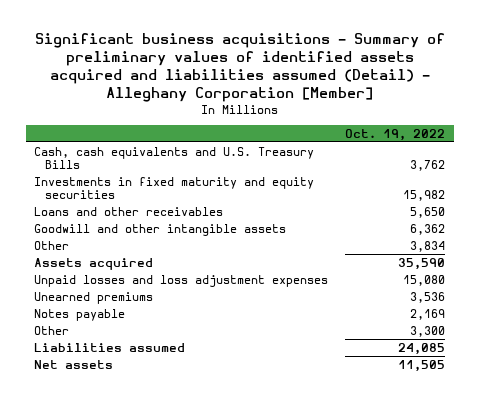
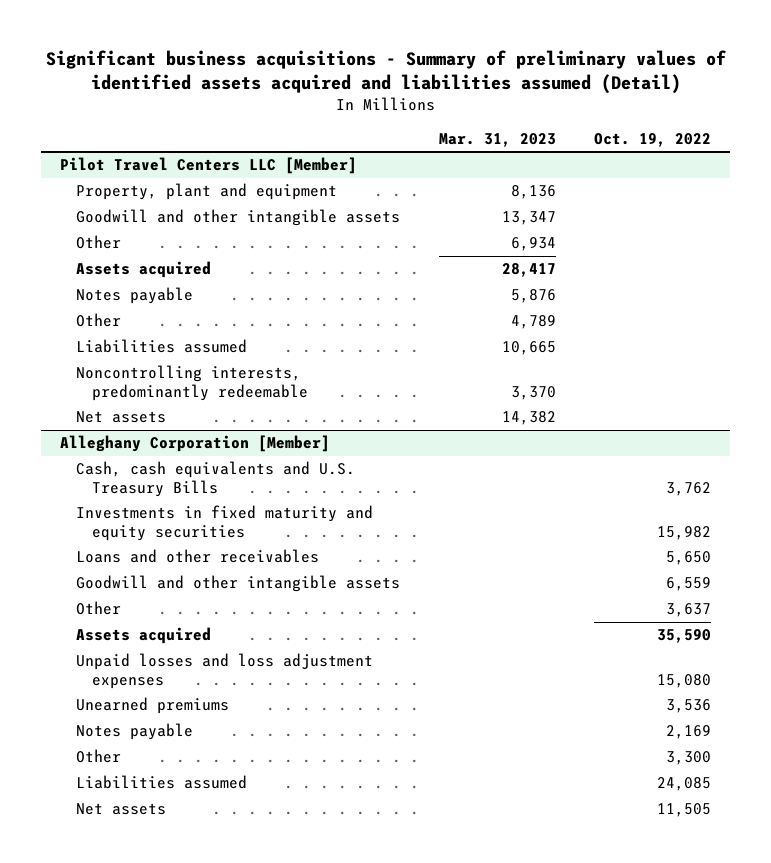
- Significant business acquisitions - Summary of preliminary values of identified assets acquired and liabilities assumed (Detail) - Alleghany Corporation [Member]
+ Significant business acquisitions - Summary of preliminary values of identified assets acquired and liabilities assumed (Detail)
- | Oct. 19, 2022
+ | Mar. 31, 2023 | Oct. 19, 2022
+ Pilot Travel Centers LLC [Member]
+ Property, plant and equipment | 8,136 |
+ Goodwill and other intangible assets | 13,347 |
+ Other | 6,934 |
+ Assets acquired | 28,417 |
+ Notes payable | 5,876 |
+ Other | 4,789 |
+ Liabilities assumed | 10,665 |
+ Noncontrolling interests, predominantly redeemable | 3,370 |
+ Net assets | 14,382 |
+ Alleghany Corporation [Member]
- Goodwill and other intangible assets | 6,362
- Other | 3,834
+ Goodwill and other intangible assets | | 6,559
+ Other | | 3,637

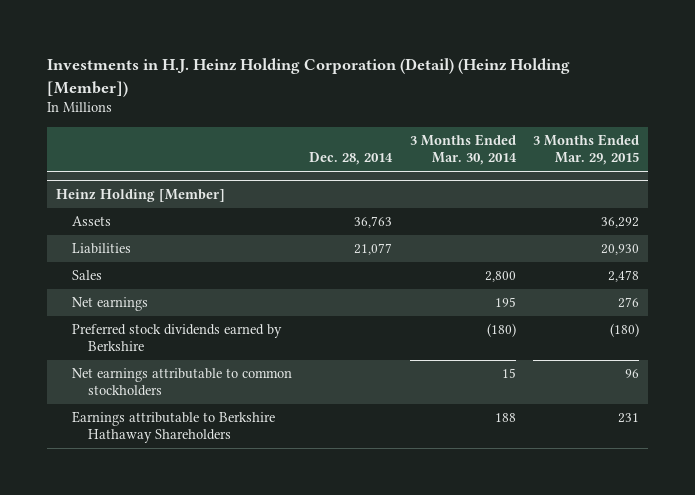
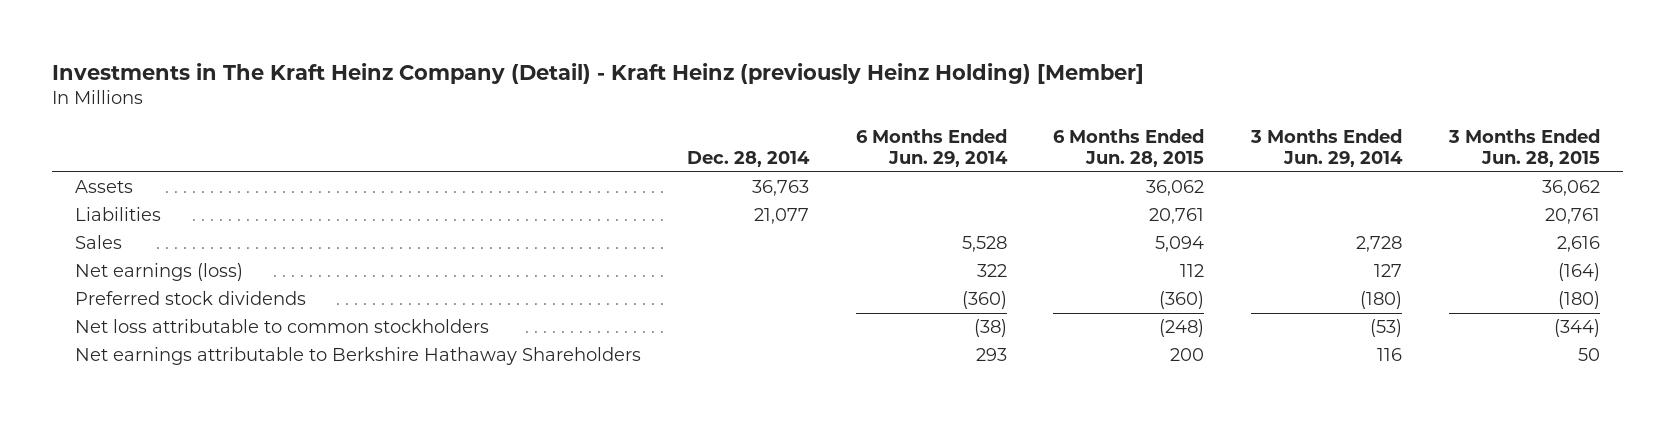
- Investments in H.J. Heinz Holding Corporation (Detail) (Heinz Holding [Member])
+ Investments in The Kraft Heinz Company (Detail) - Kraft Heinz (previously Heinz Holding) [Member]
- | Dec. 28, 2014 | 3 Months Ended Mar. 30, 2014 | 3 Months Ended Mar. 29, 2015
+ | Dec. 28, 2014 | 6 Months Ended Jun. 29, 2014 | 6 Months Ended Jun. 28, 2015 | 3 Months Ended Jun. 29, 2014 | 3 Months Ended Jun. 28, 2015
- Heinz Holding [Member]
- Net earnings | | 195 | 276
- Preferred stock dividends earned by Berkshire | | (180) | (180)
- Net earnings attributable to common stockholders | | 15 | 96
- Earnings attributable to Berkshire Hathaway Shareholders | | 188 | 231
+ Net earnings (loss) | | 322 | 112 | 127 | (164)
+ Preferred stock dividends | | (360) | (360) | (180) | (180)
+ Net loss attributable to common stockholders | | (38) | (248) | (53) | (344)
+ Net earnings attributable to Berkshire Hathaway Shareholders | | 293 | 200 | 116 | 50

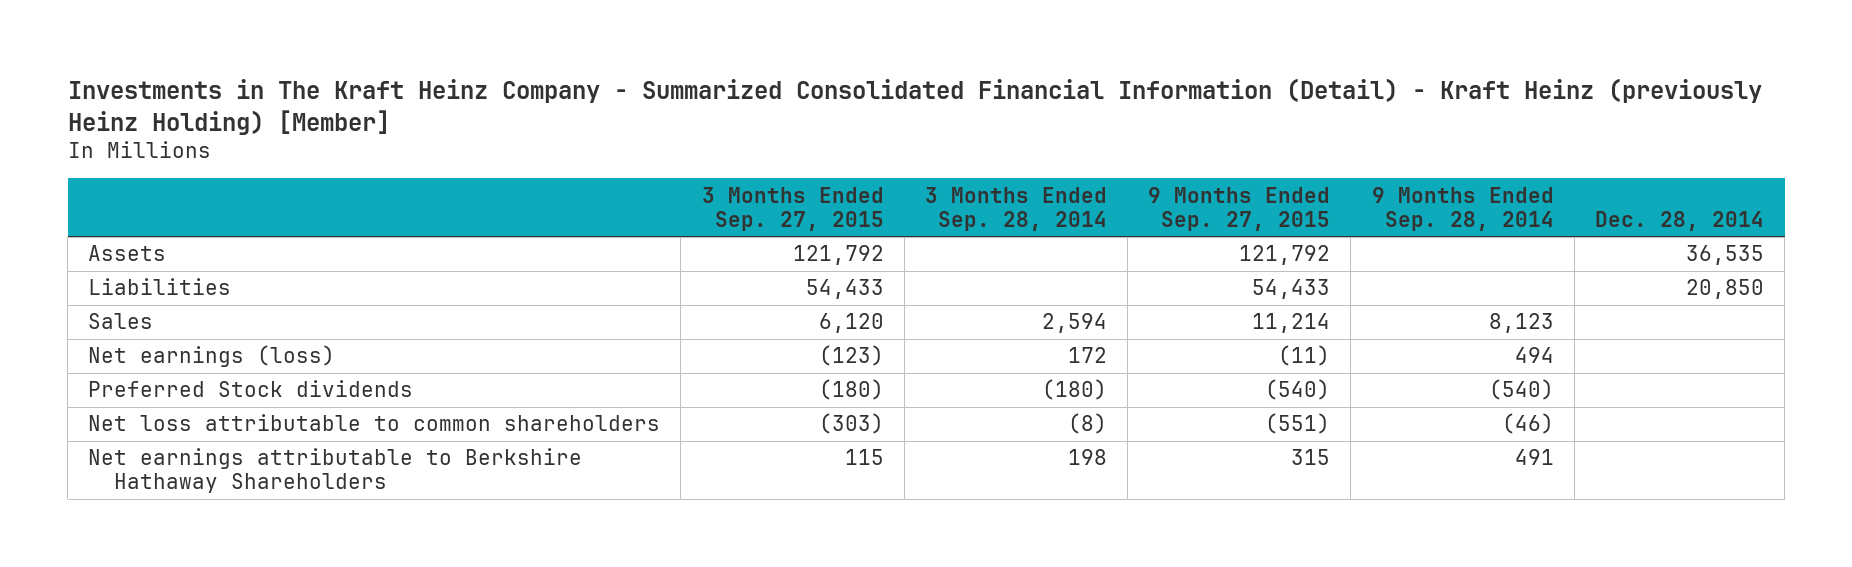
- Investments in The Kraft Heinz Company (Detail) - Kraft Heinz (previously Heinz Holding) [Member]
+ Investments in The Kraft Heinz Company - Summarized Consolidated Financial Information (Detail) - Kraft Heinz (previously Heinz Holding) [Member]
- | Dec. 28, 2014 | 6 Months Ended Jun. 29, 2014 | 6 Months Ended Jun. 28, 2015 | 3 Months Ended Jun. 29, 2014 | 3 Months Ended Jun. 28, 2015
+ | 3 Months Ended Sep. 27, 2015 | 3 Months Ended Sep. 28, 2014 | 9 Months Ended Sep. 27, 2015 | 9 Months Ended Sep. 28, 2014 | Dec. 28, 2014
- Assets | 36,763 | | 36,062 | | 36,062
- Liabilities | 21,077 | | 20,761 | | 20,761
+ Assets | 121,792 | | 121,792 | | 36,535
+ Liabilities | 54,433 | | 54,433 | | 20,850
- Preferred stock dividends | | (360) | (360) | (180) | (180)
- Net loss attributable to common stockholders | | (38) | (248) | (53) | (344)
+ Preferred Stock dividends | (180) | (180) | (540) | (540) |
+ Net loss attributable to common shareholders | (303) | (8) | (551) | (46) |

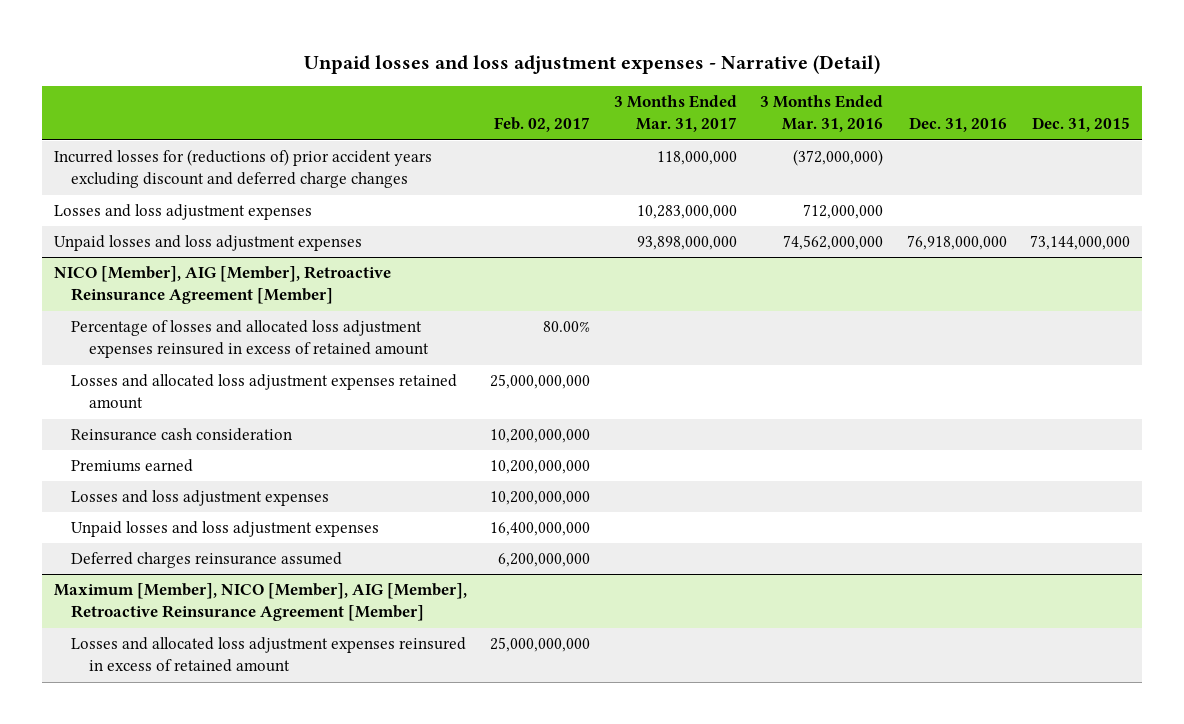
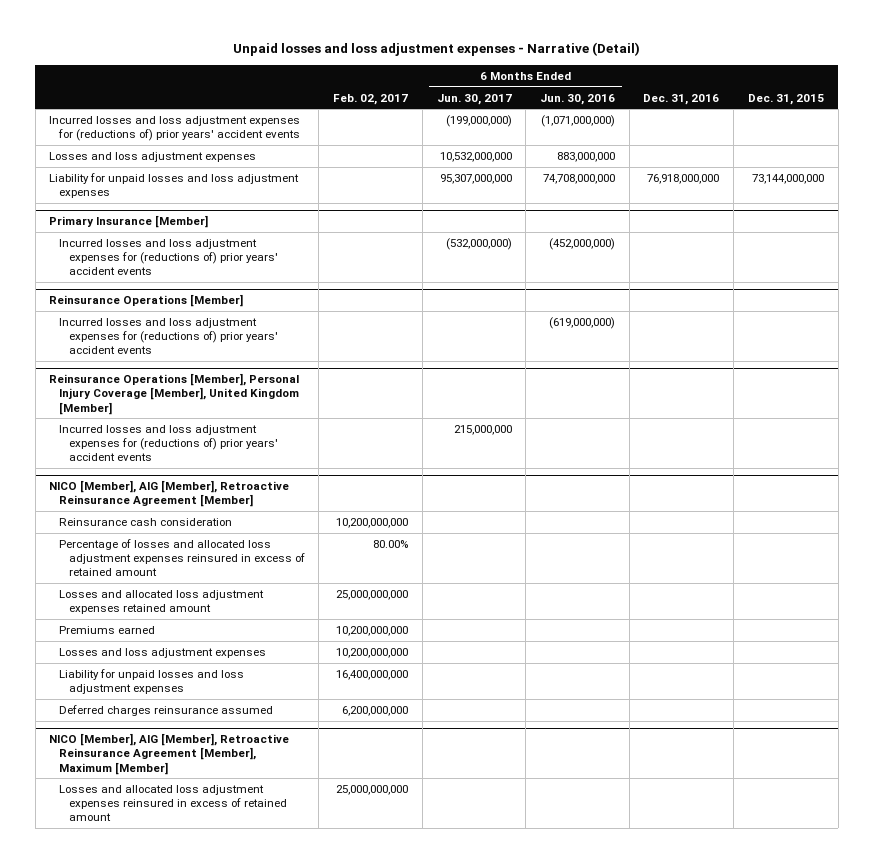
- | Feb. 02, 2017 | 3 Months Ended Mar. 31, 2017 | 3 Months Ended Mar. 31, 2016 | Dec. 31, 2016 | Dec. 31, 2015
+ | Feb. 02, 2017 | 6 Months Ended Jun. 30, 2017 | 6 Months Ended Jun. 30, 2016 | Dec. 31, 2016 | Dec. 31, 2015
- Incurred losses for (reductions of) prior accident years excluding discount and deferred charge changes | | 118,000,000 | (372,000,000) | |
+ Incurred losses and loss adjustment expenses for (reductions of) prior years' accident events | | (199,000,000) | (1,071,000,000) | |
- Unpaid losses and loss adjustment expenses | | 93,898,000,000 | 74,562,000,000 | 76,918,000,000 | 73,144,000,000
+ Liability for unpaid losses and loss adjustment expenses | | 95,307,000,000 | 74,708,000,000 | 76,918,000,000 | 73,144,000,000
+ Primary Insurance [Member]
+ Incurred losses and loss adjustment expenses for (reductions of) prior years' accident events | | (532,000,000) | (452,000,000) | |
+ Reinsurance Operations [Member]
+ Incurred losses and loss adjustment expenses for (reductions of) prior years' accident events | | | (619,000,000) | |
+ Reinsurance Operations [Member], Personal Injury Coverage [Member], United Kingdom [Member]
+ Incurred losses and loss adjustment expenses for (reductions of) prior years' accident events | | 215,000,000 | | |
@ NICO [Member], AIG [Member], Retroactive Reinsurance Agreement [Member]
moved up: Reinsurance cash consideration | 10,200,000,000 | | | |
- Unpaid losses and loss adjustment expenses | 16,400,000,000 | | | |
+ Liability for unpaid losses and loss adjustment expenses | 16,400,000,000 | | | |
- Maximum [Member], NICO [Member], AIG [Member], Retroactive Reinsurance Agreement [Member]
+ NICO [Member], AIG [Member], Retroactive Reinsurance Agreement [Member], Maximum [Member]

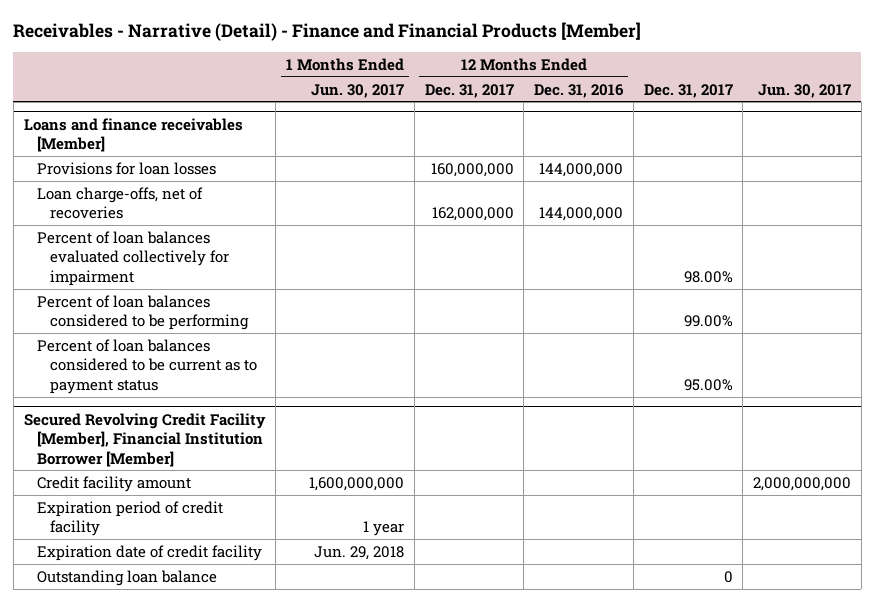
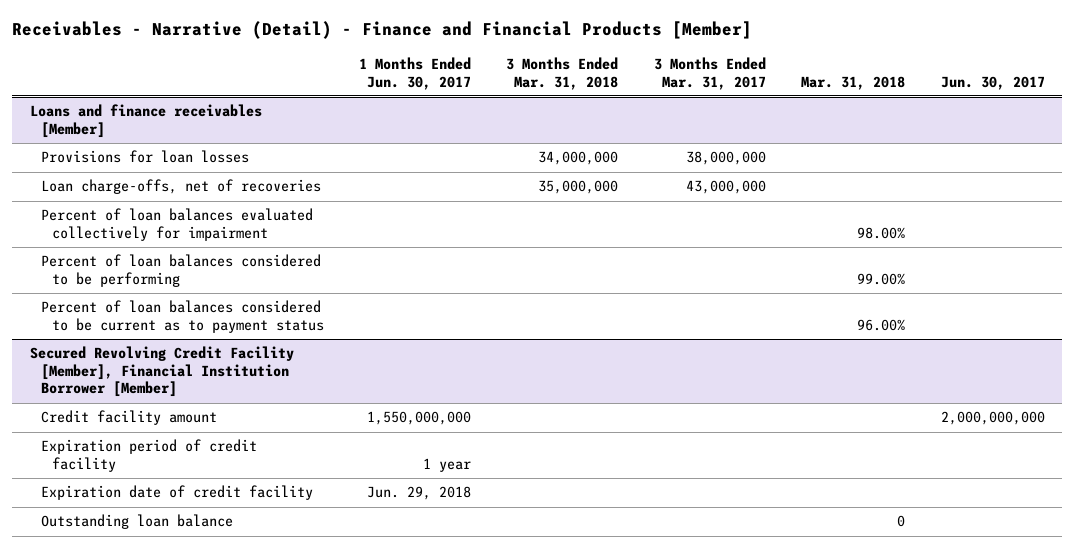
- | 1 Months Ended Jun. 30, 2017 | 12 Months Ended Dec. 31, 2017 | 12 Months Ended Dec. 31, 2016 | Dec. 31, 2017 | Jun. 30, 2017
+ | 1 Months Ended Jun. 30, 2017 | 3 Months Ended Mar. 31, 2018 | 3 Months Ended Mar. 31, 2017 | Mar. 31, 2018 | Jun. 30, 2017
@ Secured Revolving Credit Facility [Member], Financial Institution Borrower [Member]
- Credit facility amount | 1,600,000,000 | | | | 2,000,000,000
+ Credit facility amount | 1,550,000,000 | | | | 2,000,000,000

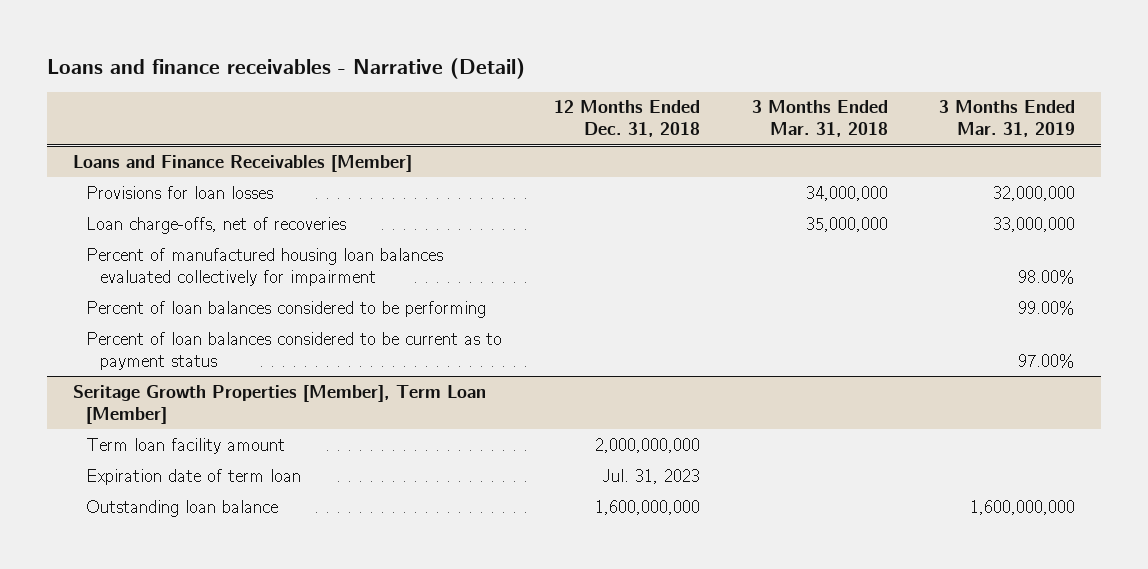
- Receivables - Narrative (Detail) - Finance and Financial Products [Member]
+ Loans and finance receivables - Narrative (Detail)
- | 1 Months Ended Jun. 30, 2017 | 3 Months Ended Mar. 31, 2018 | 3 Months Ended Mar. 31, 2017 | Mar. 31, 2018 | Jun. 30, 2017
+ | 12 Months Ended Dec. 31, 2018 | 3 Months Ended Mar. 31, 2018 | 3 Months Ended Mar. 31, 2019
- Loans and finance receivables [Member]
+ Loans and Finance Receivables [Member]
- Percent of loan balances evaluated collectively for impairment | | | | 98.00% |
+ Percent of manufactured housing loan balances evaluated collectively for impairment | | | 98.00%
- Secured Revolving Credit Facility [Member], Financial Institution Borrower [Member]
- Credit facility amount | 1,550,000,000 | | | | 2,000,000,000
- Expiration period of credit facility | 1 year | | | |
- Expiration date of credit facility | Jun. 29, 2018 | | | |
- Outstanding loan balance | | | | 0 |
+ Seritage Growth Properties [Member], Term Loan [Member]
+ Term loan facility amount | 2,000,000,000 | |
+ Expiration date of term loan | Jul. 31, 2023 | |
+ Outstanding loan balance | 1,600,000,000 | | 1,600,000,000

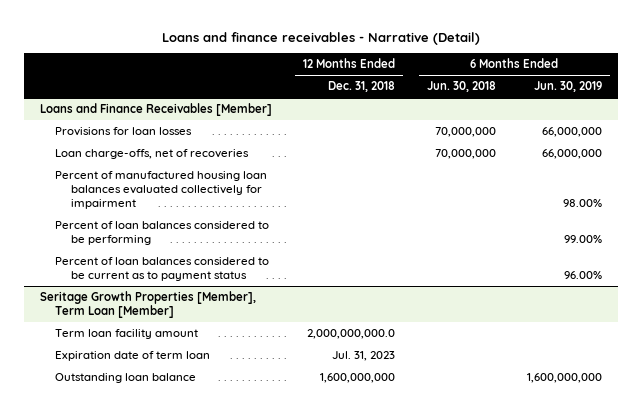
- | 12 Months Ended Dec. 31, 2018 | 3 Months Ended Mar. 31, 2018 | 3 Months Ended Mar. 31, 2019
+ | 12 Months Ended Dec. 31, 2018 | 6 Months Ended Jun. 30, 2018 | 6 Months Ended Jun. 30, 2019
@ Seritage Growth Properties [Member], Term Loan [Member]
- Term loan facility amount | 2,000,000,000 | |
+ Term loan facility amount | 2,000,000,000.0 | |

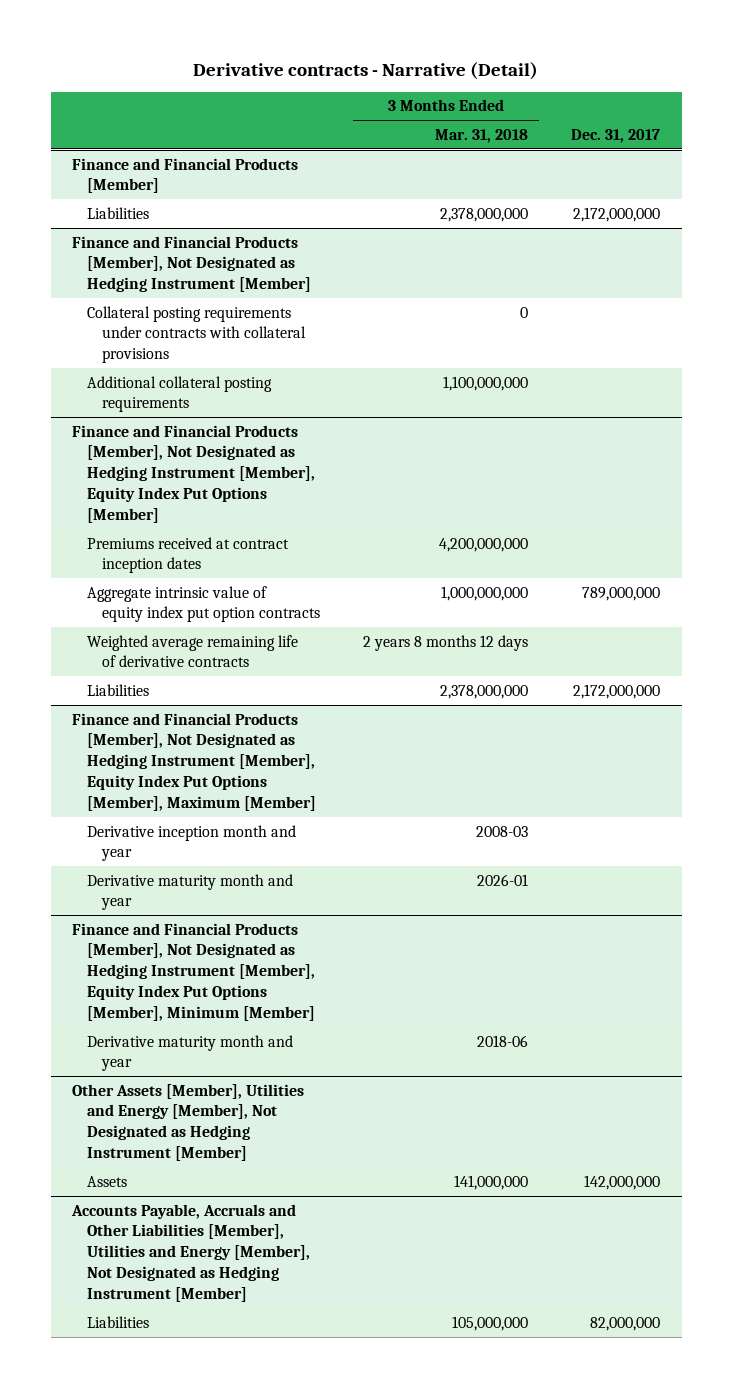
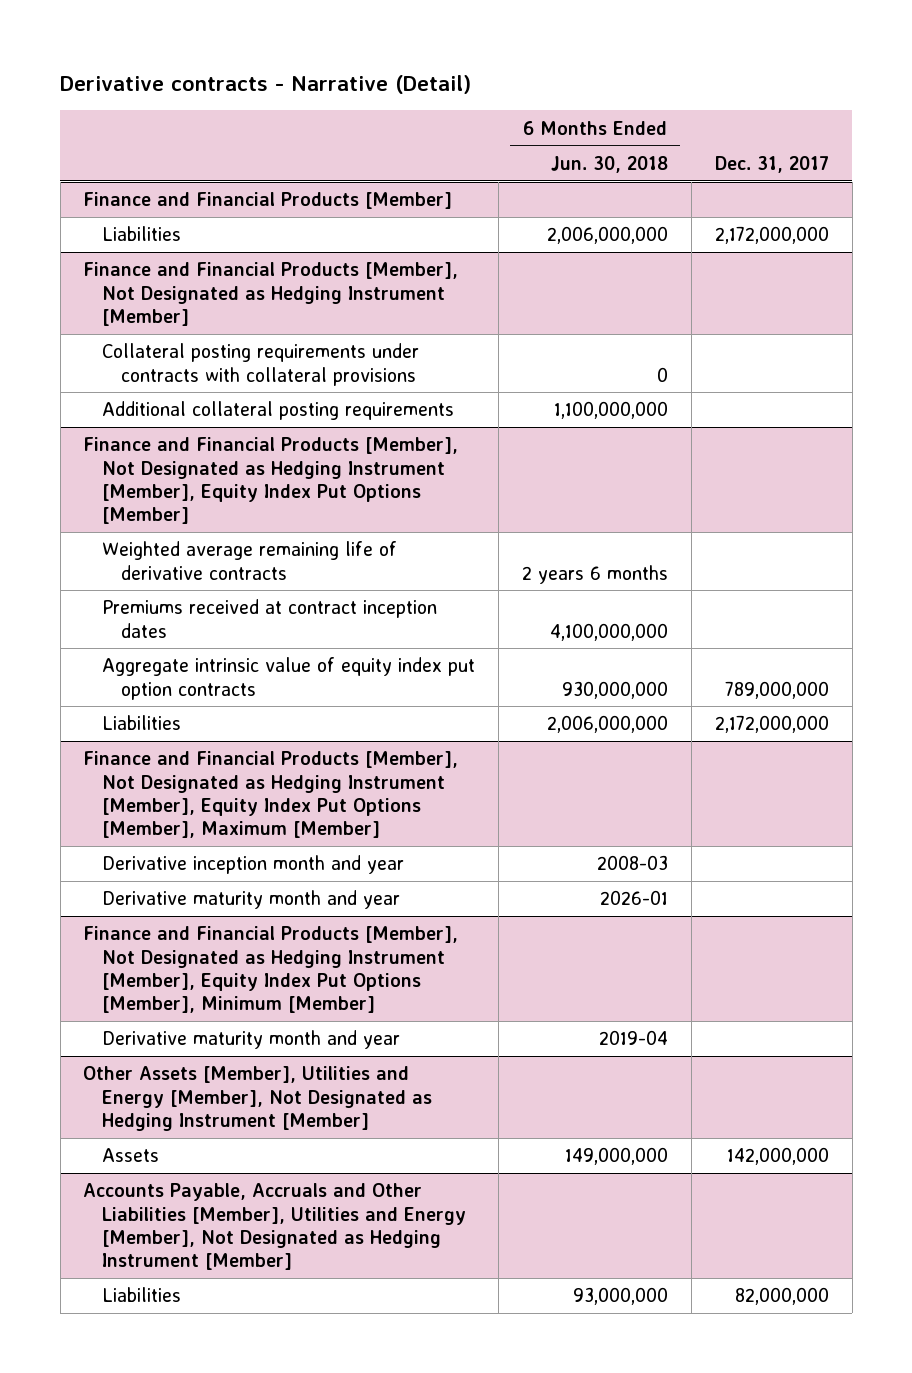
- | 3 Months Ended Mar. 31, 2018 | Dec. 31, 2017
+ | 6 Months Ended Jun. 30, 2018 | Dec. 31, 2017
@ Finance and Financial Products [Member], Not Designated as Hedging Instrument [Member], Equity Index Put Options [Member]
moved up: Weighted average remaining life of derivative contracts | 2 years 6 months |

